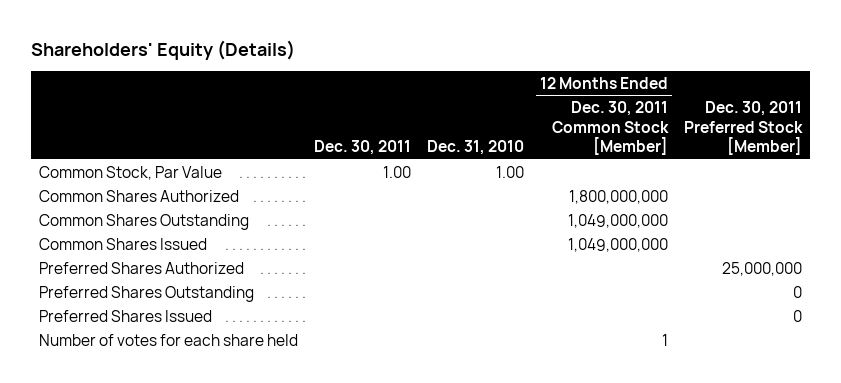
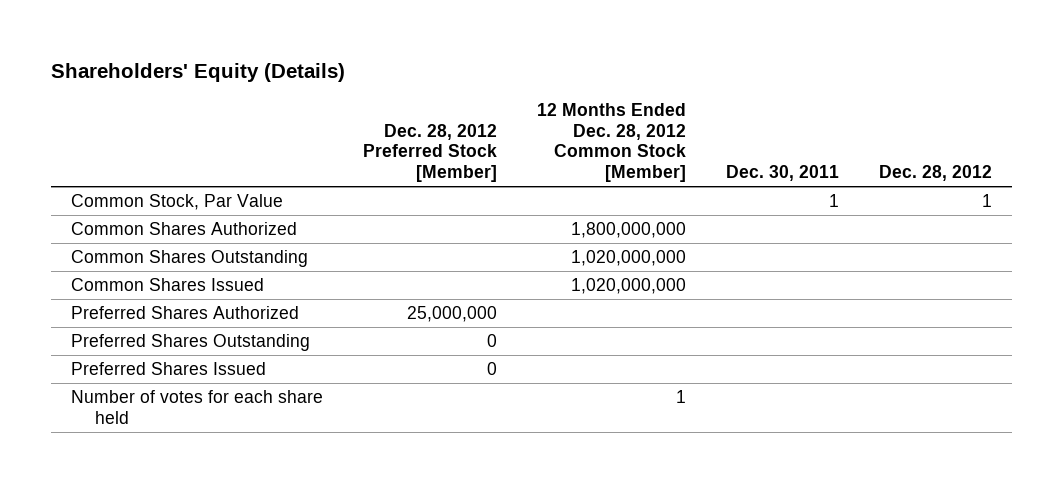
- | Dec. 30, 2011 | Dec. 31, 2010 | 12 Months Ended Dec. 30, 2011 Common Stock [Member] | Dec. 30, 2011 Preferred Stock [Member]
+ | Dec. 28, 2012 Preferred Stock [Member] | 12 Months Ended Dec. 28, 2012 Common Stock [Member] | Dec. 30, 2011 | Dec. 28, 2012
- Common Stock, Par Value | 1.00 | 1.00 | |
+ Common Stock, Par Value | | | 1 | 1

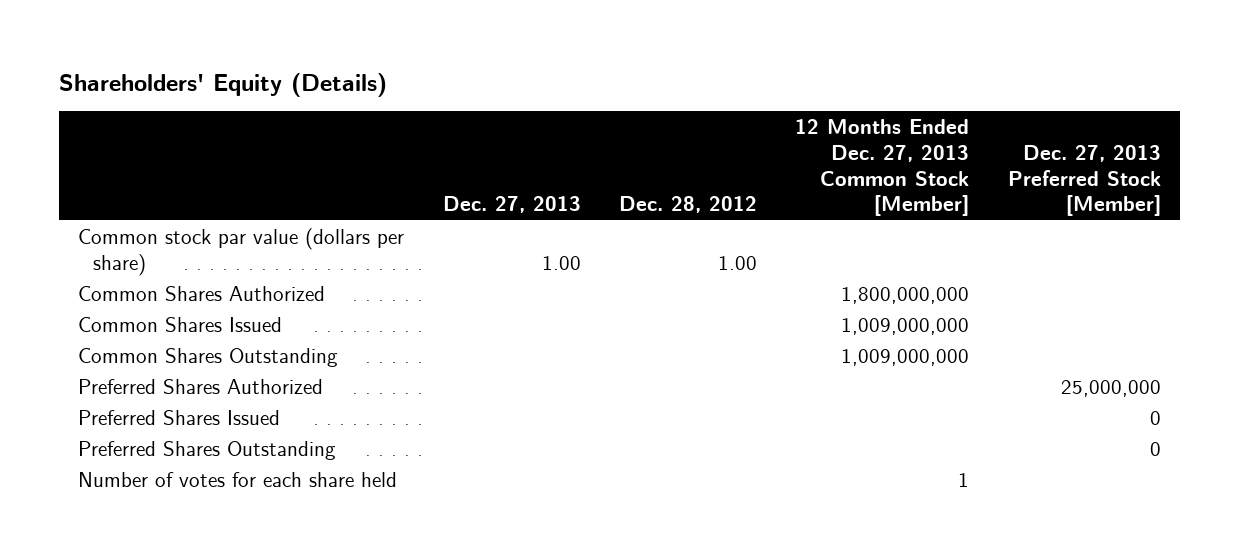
- | Dec. 28, 2012 Preferred Stock [Member] | 12 Months Ended Dec. 28, 2012 Common Stock [Member] | Dec. 30, 2011 | Dec. 28, 2012
+ | Dec. 27, 2013 | Dec. 28, 2012 | 12 Months Ended Dec. 27, 2013 Common Stock [Member] | Dec. 27, 2013 Preferred Stock [Member]
- Common Stock, Par Value | | | 1 | 1
+ Common stock par value (dollars per share) | 1.00 | 1.00 | |
moved down: Common Shares Outstanding | | | 1,009,000,000 |
moved down: Preferred Shares Outstanding | | | | 0

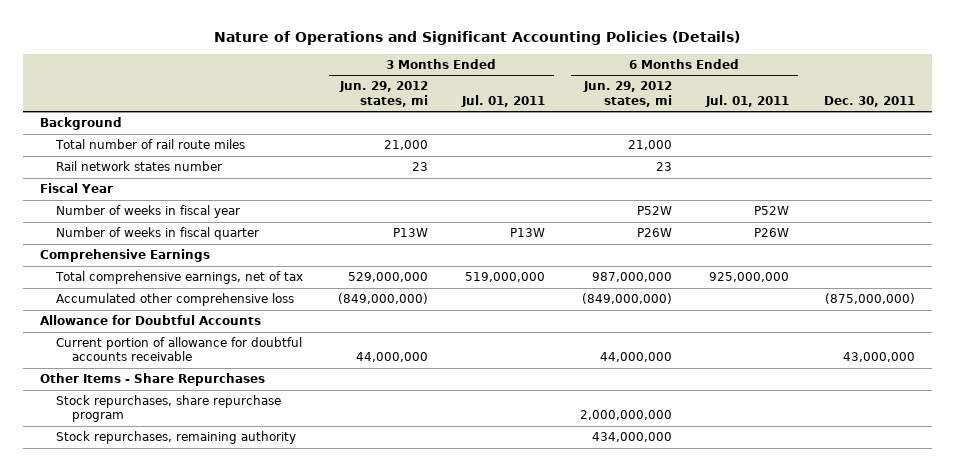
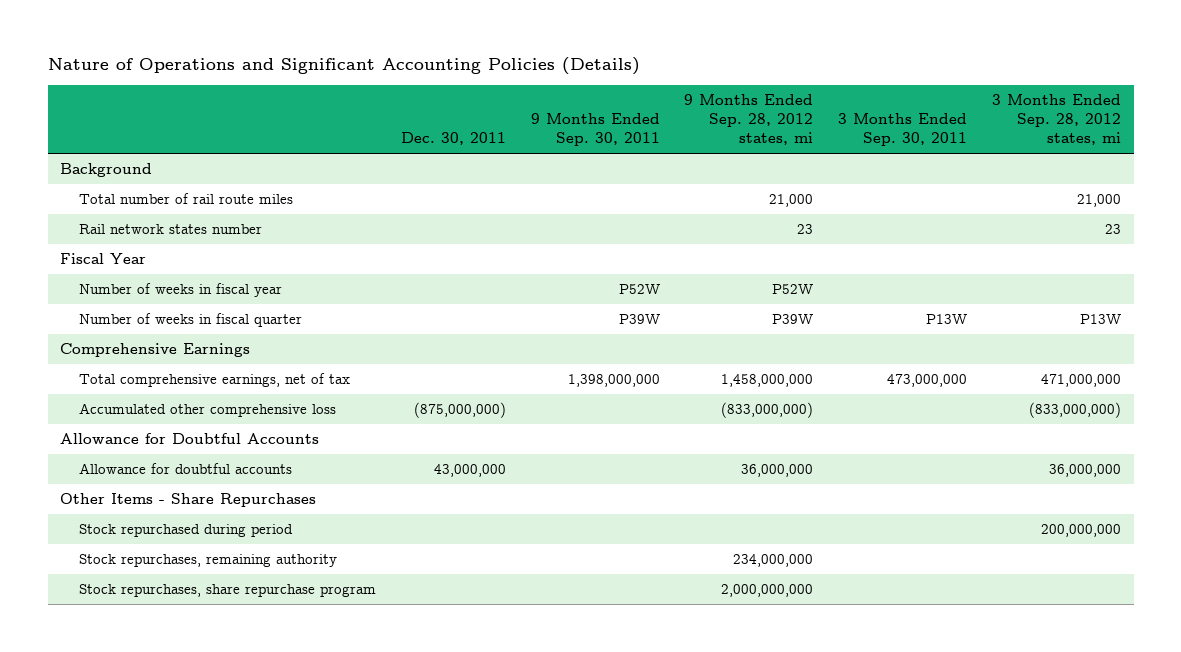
- | 3 Months Ended Jun. 29, 2012 states, mi | 3 Months Ended Jul. 01, 2011 | 6 Months Ended Jun. 29, 2012 states, mi | 6 Months Ended Jul. 01, 2011 | Dec. 30, 2011
+ | Dec. 30, 2011 | 9 Months Ended Sep. 30, 2011 | 9 Months Ended Sep. 28, 2012 states, mi | 3 Months Ended Sep. 30, 2011 | 3 Months Ended Sep. 28, 2012 states, mi
- Current portion of allowance for doubtful accounts receivable | 44,000,000 | | 44,000,000 | | 43,000,000
+ Allowance for doubtful accounts | 43,000,000 | | 36,000,000 | | 36,000,000
+ Stock repurchased during period | | | | | 200,000,000
moved down: Stock repurchases, share repurchase program | | | 2,000,000,000 | |

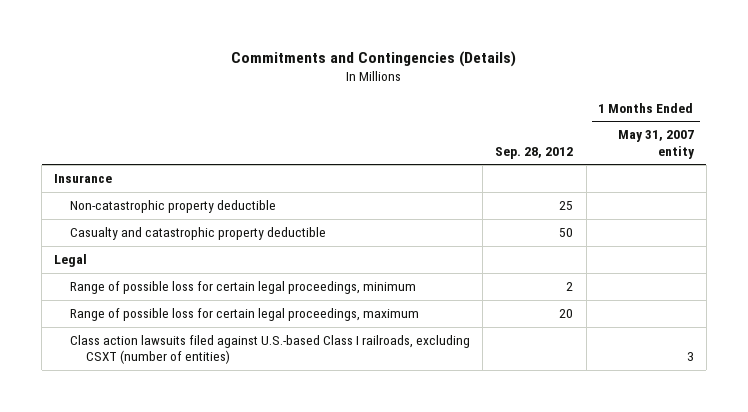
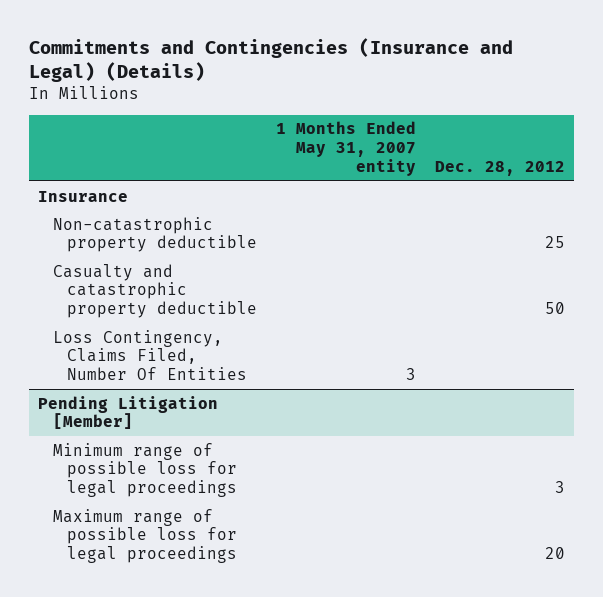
- Commitments and Contingencies (Details)
+ Commitments and Contingencies (Insurance and Legal) (Details)
- | Sep. 28, 2012 | 1 Months Ended May 31, 2007 entity
+ | 1 Months Ended May 31, 2007 entity | Dec. 28, 2012
- Legal
- Range of possible loss for certain legal proceedings, minimum | 2 |
- Range of possible loss for certain legal proceedings, maximum | 20 |
- Class action lawsuits filed against U.S.-based Class I railroads, excluding CSXT (number of entities) | | 3
+ Loss Contingency, Claims Filed, Number Of Entities | 3 |
+ Pending Litigation [Member]
+ Minimum range of possible loss for legal proceedings | | 3
+ Maximum range of possible loss for legal proceedings | | 20

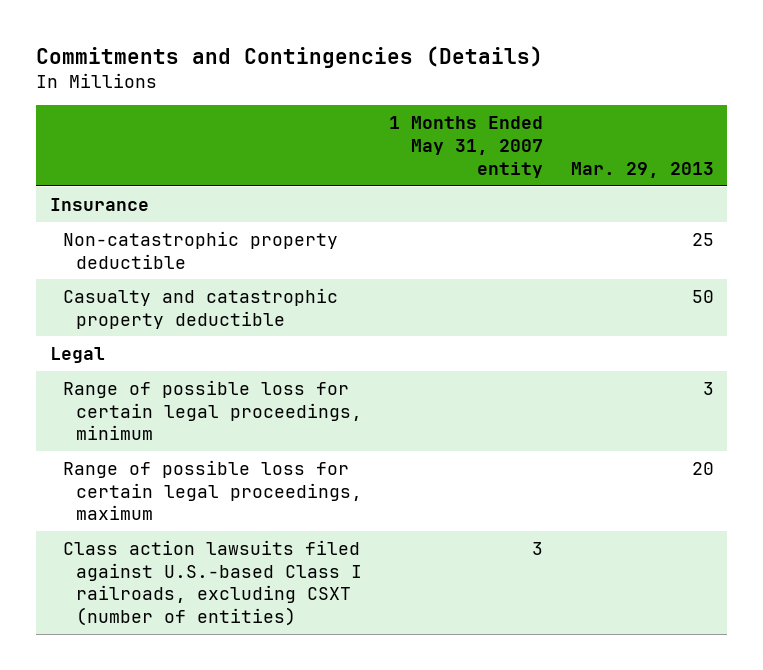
- Commitments and Contingencies (Insurance and Legal) (Details)
+ Commitments and Contingencies (Details)
- | 1 Months Ended May 31, 2007 entity | Dec. 28, 2012
+ | 1 Months Ended May 31, 2007 entity | Mar. 29, 2013
- Loss Contingency, Claims Filed, Number Of Entities | 3 |
- Pending Litigation [Member]
- Minimum range of possible loss for legal proceedings | | 3
- Maximum range of possible loss for legal proceedings | | 20
+ Legal
+ Range of possible loss for certain legal proceedings, minimum | | 3
+ Range of possible loss for certain legal proceedings, maximum | | 20
+ Class action lawsuits filed against U.S.-based Class I railroads, excluding CSXT (number of entities) | 3 |

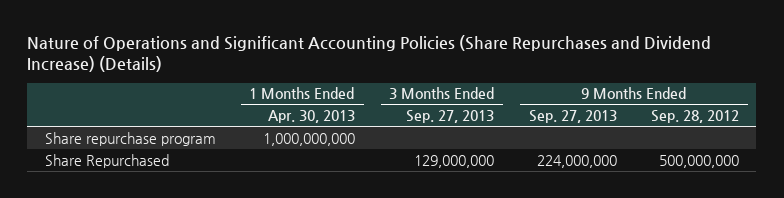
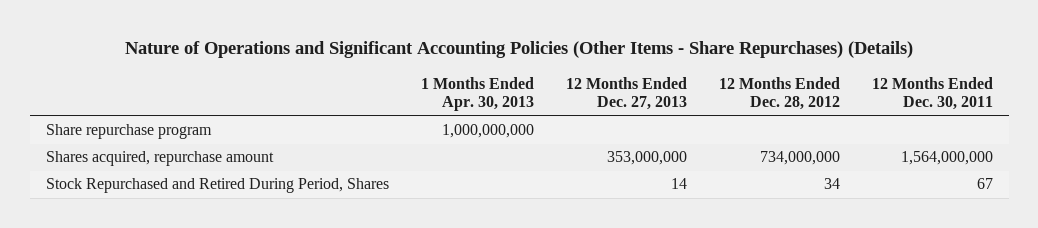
- Nature of Operations and Significant Accounting Policies (Share Repurchases and Dividend Increase) (Details)
+ Nature of Operations and Significant Accounting Policies (Other Items - Share Repurchases) (Details)
- | 1 Months Ended Apr. 30, 2013 | 3 Months Ended Sep. 27, 2013 | 9 Months Ended Sep. 27, 2013 | 9 Months Ended Sep. 28, 2012
+ | 1 Months Ended Apr. 30, 2013 | 12 Months Ended Dec. 27, 2013 | 12 Months Ended Dec. 28, 2012 | 12 Months Ended Dec. 30, 2011
- Share Repurchased | | 129,000,000 | 224,000,000 | 500,000,000
+ Shares acquired, repurchase amount | | 353,000,000 | 734,000,000 | 1,564,000,000
+ Stock Repurchased and Retired During Period, Shares | | 14 | 34 | 67

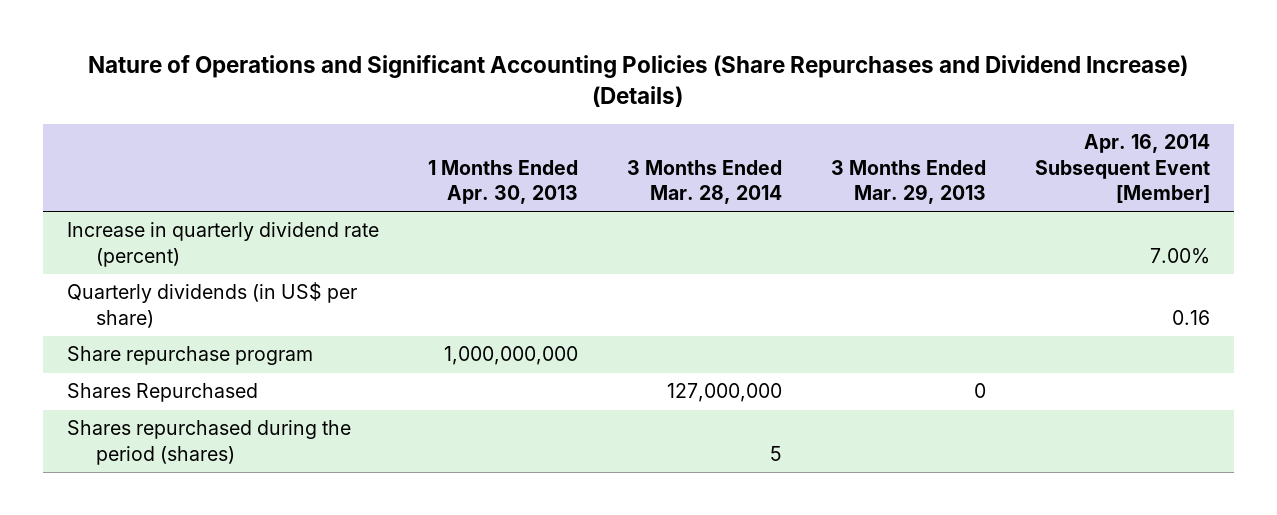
- Nature of Operations and Significant Accounting Policies (Other Items - Share Repurchases) (Details)
+ Nature of Operations and Significant Accounting Policies (Share Repurchases and Dividend Increase) (Details)
- | 1 Months Ended Apr. 30, 2013 | 12 Months Ended Dec. 27, 2013 | 12 Months Ended Dec. 28, 2012 | 12 Months Ended Dec. 30, 2011
+ | 1 Months Ended Apr. 30, 2013 | 3 Months Ended Mar. 28, 2014 | 3 Months Ended Mar. 29, 2013 | Apr. 16, 2014 Subsequent Event [Member]
+ Increase in quarterly dividend rate (percent) | | | | 7.00%
+ Quarterly dividends (in US$ per share) | | | | 0.16
- Shares acquired, repurchase amount | | 353,000,000 | 734,000,000 | 1,564,000,000
- Stock Repurchased and Retired During Period, Shares | | 14 | 34 | 67
+ Shares Repurchased | | 127,000,000 | 0 |
+ Shares repurchased during the period (shares) | | 5 | |

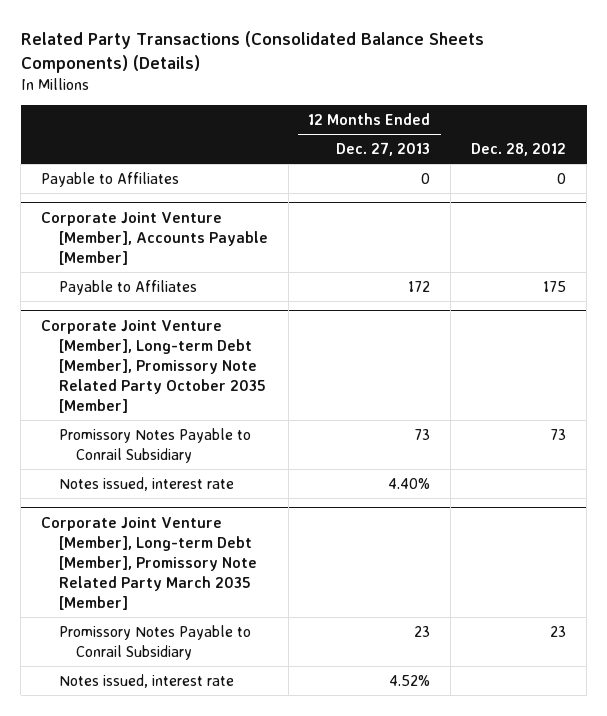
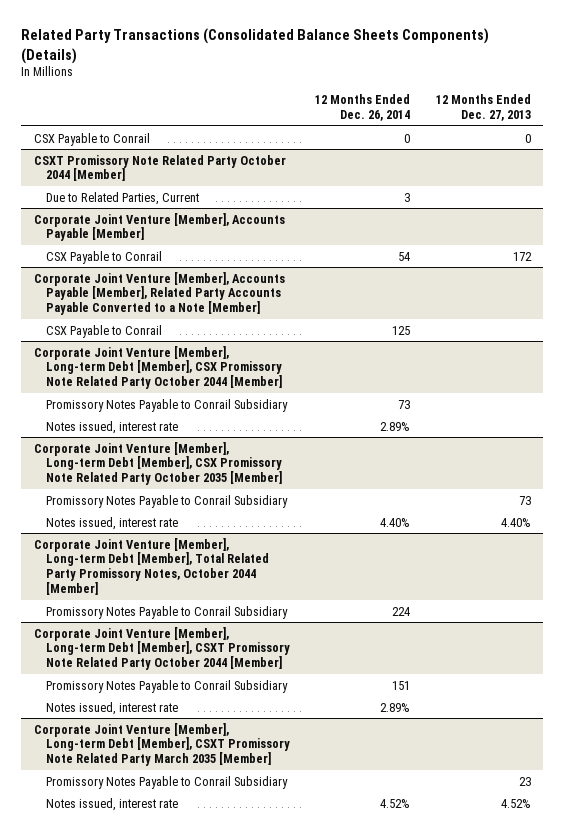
- | 12 Months Ended Dec. 27, 2013 | Dec. 28, 2012
+ | 12 Months Ended Dec. 26, 2014 | 12 Months Ended Dec. 27, 2013
- Payable to Affiliates | 0 | 0
+ CSX Payable to Conrail | 0 | 0
+ CSXT Promissory Note Related Party October 2044 [Member]
+ Due to Related Parties, Current | 3 |
@ Corporate Joint Venture [Member], Accounts Payable [Member]
- Payable to Affiliates | 172 | 175
- Corporate Joint Venture [Member], Long-term Debt [Member], Promissory Note Related Party October 2035 [Member]
@ Corporate Joint Venture [Member], Accounts Payable [Member]
+ CSX Payable to Conrail | 54 | 172
+ Corporate Joint Venture [Member], Accounts Payable [Member], Related Party Accounts Payable Converted to a Note [Member]
+ CSX Payable to Conrail | 125 |
+ Corporate Joint Venture [Member], Long-term Debt [Member], CSX Promissory Note Related Party October 2044 [Member]
+ Promissory Notes Payable to Conrail Subsidiary | 73 |
+ Notes issued, interest rate | 2.89% |
+ Corporate Joint Venture [Member], Long-term Debt [Member], CSX Promissory Note Related Party October 2035 [Member]
- Corporate Joint Venture [Member], Long-term Debt [Member], Promissory Note Related Party March 2035 [Member]
+ Corporate Joint Venture [Member], Long-term Debt [Member], Total Related Party Promissory Notes, October 2044 [Member]
+ Promissory Notes Payable to Conrail Subsidiary | 224 |
+ Corporate Joint Venture [Member], Long-term Debt [Member], CSXT Promissory Note Related Party October 2044 [Member]
+ Promissory Notes Payable to Conrail Subsidiary | 151 |
+ Notes issued, interest rate | 2.89% |
+ Corporate Joint Venture [Member], Long-term Debt [Member], CSXT Promissory Note Related Party March 2035 [Member]

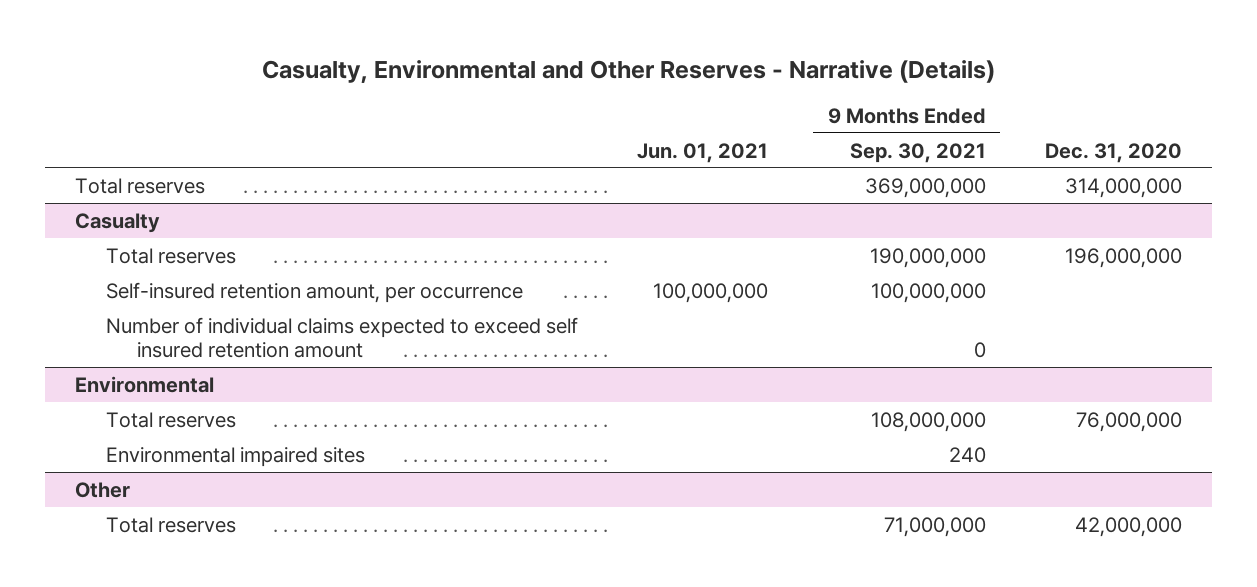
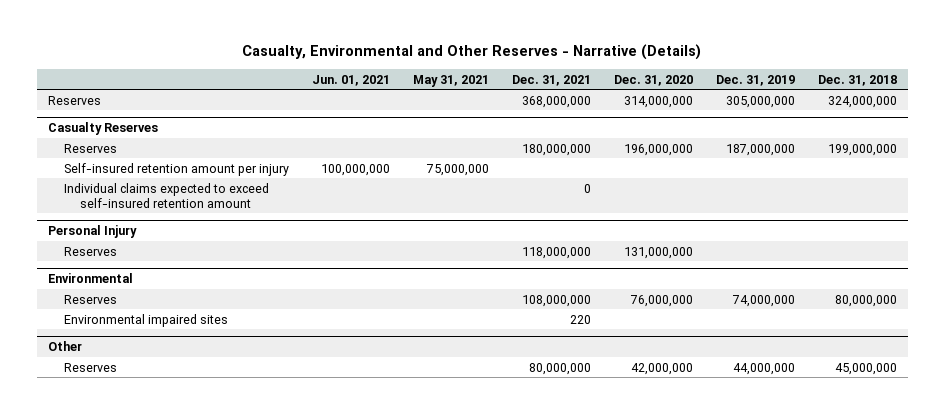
- | Jun. 01, 2021 | 9 Months Ended Sep. 30, 2021 | Dec. 31, 2020
+ | Jun. 01, 2021 | May 31, 2021 | Dec. 31, 2021 | Dec. 31, 2020 | Dec. 31, 2019 | Dec. 31, 2018
- Total reserves | | 369,000,000 | 314,000,000
- Casualty
- Total reserves | | 190,000,000 | 196,000,000
- Self-insured retention amount, per occurrence | 100,000,000 | 100,000,000 |
- Number of individual claims expected to exceed self insured retention amount | | 0 |
+ Reserves | | | 368,000,000 | 314,000,000 | 305,000,000 | 324,000,000
+ Casualty Reserves
+ Reserves | | | 180,000,000 | 196,000,000 | 187,000,000 | 199,000,000
+ Self-insured retention amount per injury | 100,000,000 | 75,000,000 | | | |
+ Individual claims expected to exceed self-insured retention amount | | | 0 | | |
+ Personal Injury
+ Reserves | | | 118,000,000 | 131,000,000 | |
@ Environmental
- Total reserves | | 108,000,000 | 76,000,000
+ Reserves | | | 108,000,000 | 76,000,000 | 74,000,000 | 80,000,000
@ Other
- Total reserves | | 71,000,000 | 42,000,000
+ Reserves | | | 80,000,000 | 42,000,000 | 44,000,000 | 45,000,000

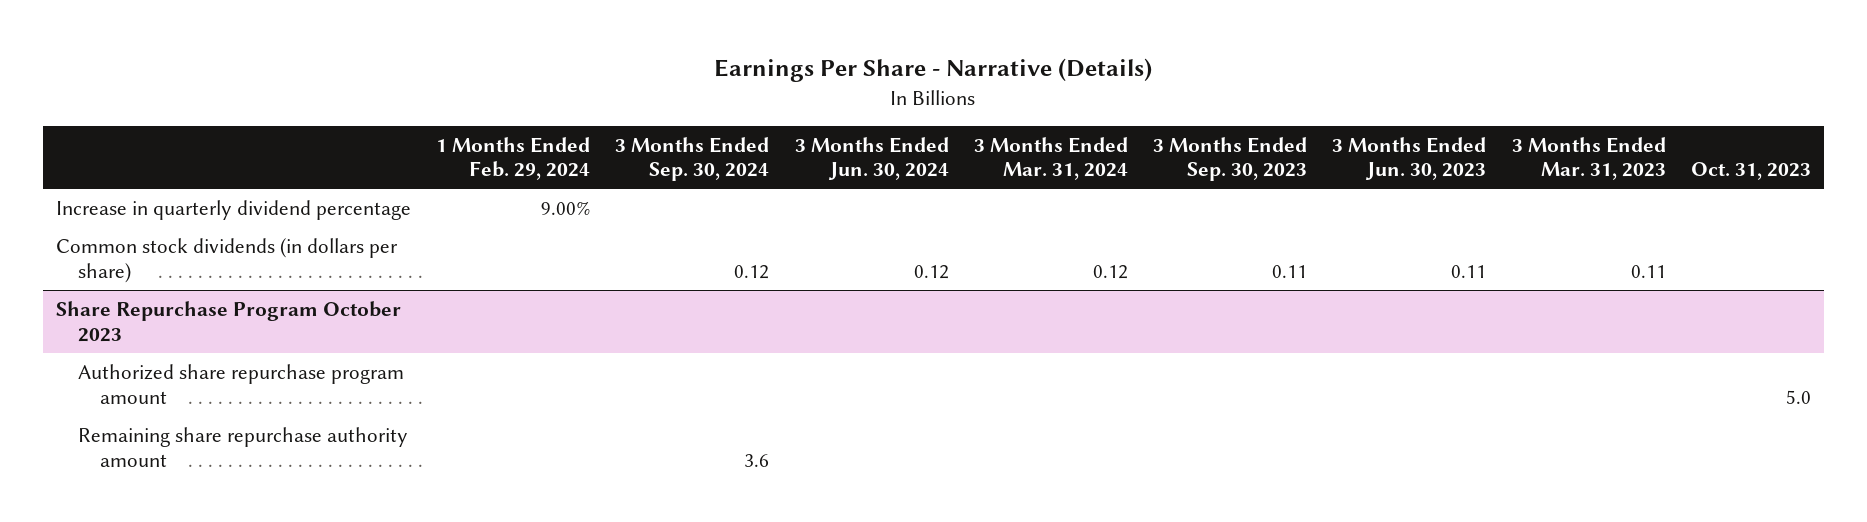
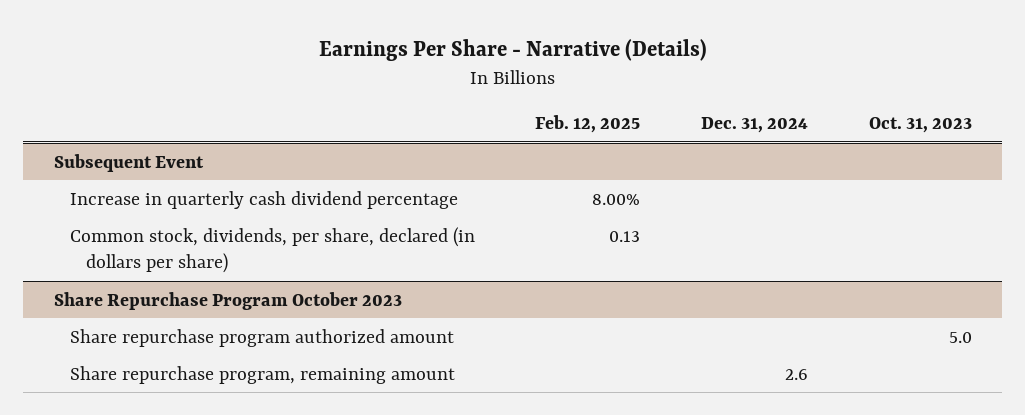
- | 1 Months Ended Feb. 29, 2024 | 3 Months Ended Sep. 30, 2024 | 3 Months Ended Jun. 30, 2024 | 3 Months Ended Mar. 31, 2024 | 3 Months Ended Sep. 30, 2023 | 3 Months Ended Jun. 30, 2023 | 3 Months Ended Mar. 31, 2023 | Oct. 31, 2023
+ | Feb. 12, 2025 | Dec. 31, 2024 | Oct. 31, 2023
- Increase in quarterly dividend percentage | 9.00% | | | | | | |
- Common stock dividends (in dollars per share) | | 0.12 | 0.12 | 0.12 | 0.11 | 0.11 | 0.11 |
+ Subsequent Event
+ Increase in quarterly cash dividend percentage | 8.00% | |
+ Common stock, dividends, per share, declared (in dollars per share) | 0.13 | |
@ Share Repurchase Program October 2023
- Authorized share repurchase program amount | | | | | | | | 5.0
- Remaining share repurchase authority amount | | 3.6 | | | | | |
+ Share repurchase program authorized amount | | | 5.0
+ Share repurchase program, remaining amount | | 2.6 |

